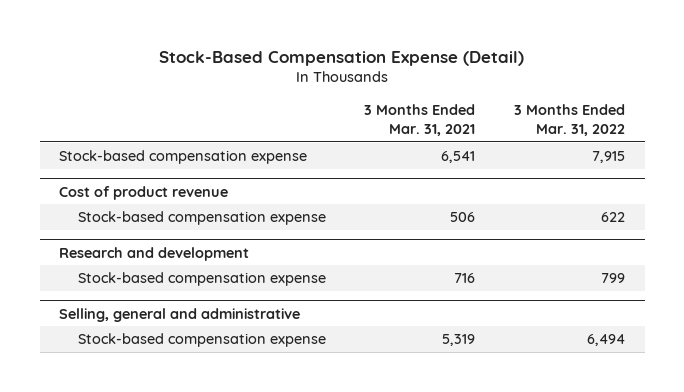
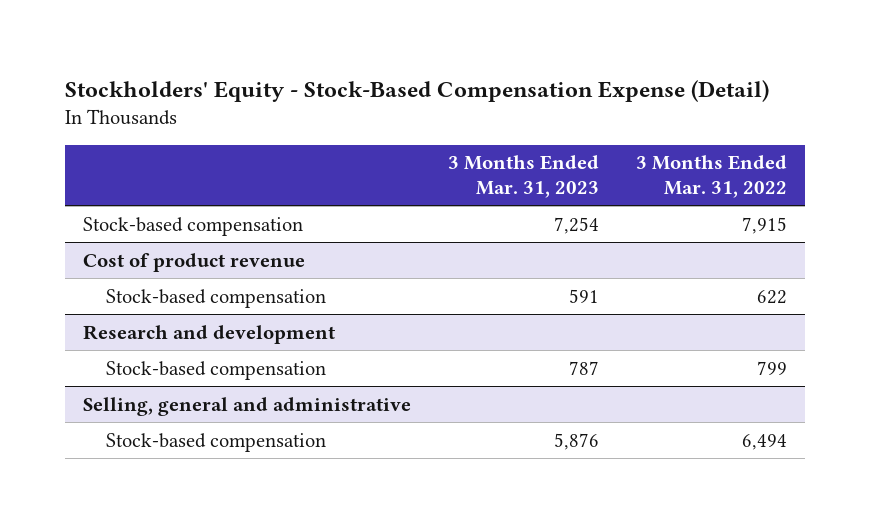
- Stock-Based Compensation Expense (Detail)
+ Stockholders' Equity - Stock-Based Compensation Expense (Detail)
- | 3 Months Ended Mar. 31, 2021 | 3 Months Ended Mar. 31, 2022
+ | 3 Months Ended Mar. 31, 2023 | 3 Months Ended Mar. 31, 2022
- Stock-based compensation expense | 6,541 | 7,915
+ Stock-based compensation | 7,254 | 7,915
@ Cost of product revenue
- Stock-based compensation expense | 506 | 622
+ Stock-based compensation | 591 | 622
@ Research and development
- Stock-based compensation expense | 716 | 799
+ Stock-based compensation | 787 | 799
@ Selling, general and administrative
- Stock-based compensation expense | 5,319 | 6,494
+ Stock-based compensation | 5,876 | 6,494

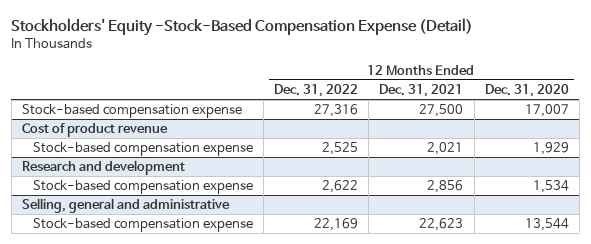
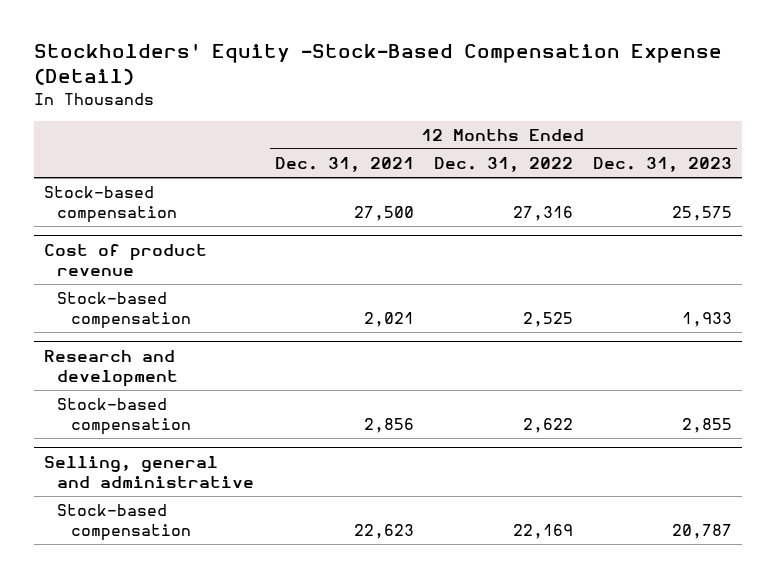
- | 12 Months Ended Dec. 31, 2022 | 12 Months Ended Dec. 31, 2021 | 12 Months Ended Dec. 31, 2020
+ | 12 Months Ended Dec. 31, 2021 | 12 Months Ended Dec. 31, 2022 | 12 Months Ended Dec. 31, 2023
- Stock-based compensation expense | 27,316 | 27,500 | 17,007
+ Stock-based compensation | 27,500 | 27,316 | 25,575
@ Cost of product revenue
- Stock-based compensation expense | 2,525 | 2,021 | 1,929
+ Stock-based compensation | 2,021 | 2,525 | 1,933
@ Research and development
- Stock-based compensation expense | 2,622 | 2,856 | 1,534
+ Stock-based compensation | 2,856 | 2,622 | 2,855
@ Selling, general and administrative
- Stock-based compensation expense | 22,169 | 22,623 | 13,544
+ Stock-based compensation | 22,623 | 22,169 | 20,787

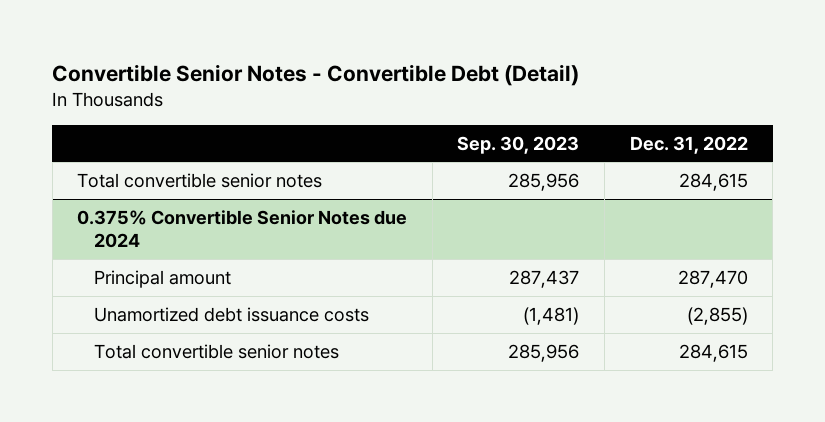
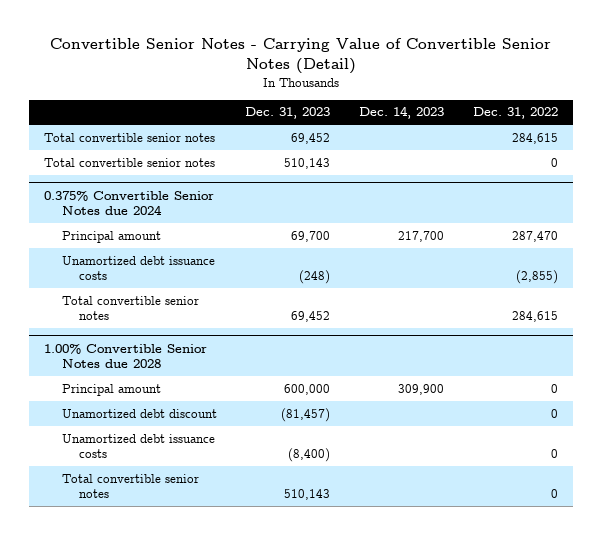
- Convertible Senior Notes - Convertible Debt (Detail)
+ Convertible Senior Notes - Carrying Value of Convertible Senior Notes (Detail)
- | Sep. 30, 2023 | Dec. 31, 2022
+ | Dec. 31, 2023 | Dec. 14, 2023 | Dec. 31, 2022
+ Total convertible senior notes | 510,143 | | 0
+ 1.00% Convertible Senior Notes due 2028
+ Principal amount | 600,000 | 309,900 | 0
+ Unamortized debt discount | (81,457) | | 0
+ Unamortized debt issuance costs | (8,400) | | 0
+ Total convertible senior notes | 510,143 | | 0

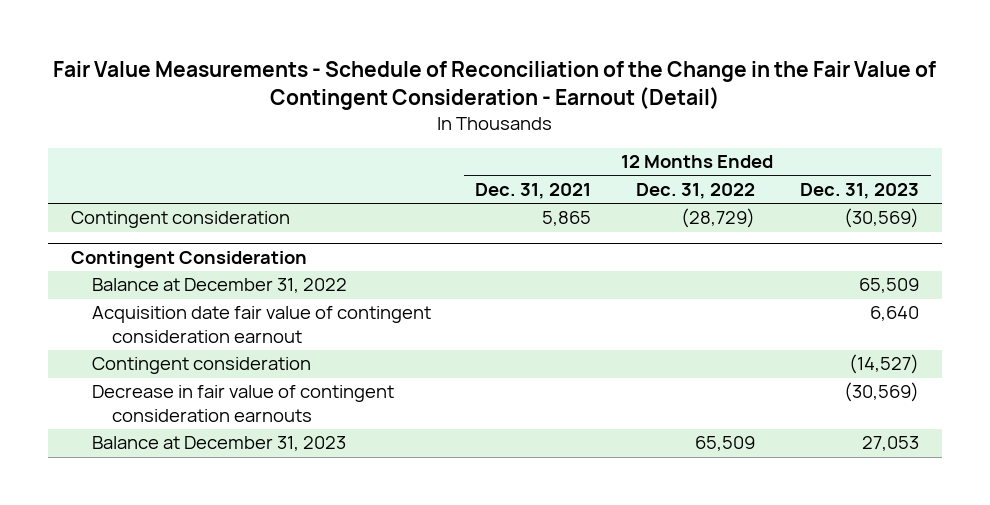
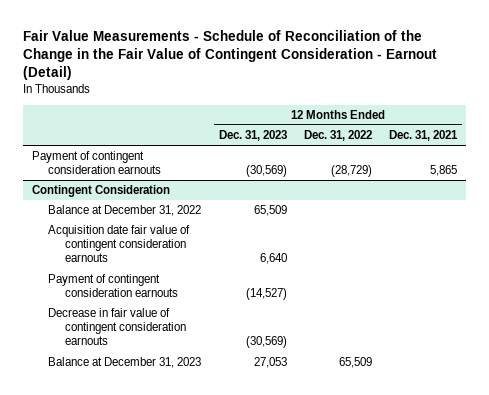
- | 12 Months Ended Dec. 31, 2021 | 12 Months Ended Dec. 31, 2022 | 12 Months Ended Dec. 31, 2023
+ | 12 Months Ended Dec. 31, 2023 | 12 Months Ended Dec. 31, 2022 | 12 Months Ended Dec. 31, 2021
- Contingent consideration | 5,865 | (28,729) | (30,569)
+ Payment of contingent consideration earnouts | (30,569) | (28,729) | 5,865
@ Contingent Consideration
- Acquisition date fair value of contingent consideration earnout | | | 6,640
- Contingent consideration | | | (14,527)
+ Acquisition date fair value of contingent consideration earnouts | 6,640 | |
+ Payment of contingent consideration earnouts | (14,527) | |

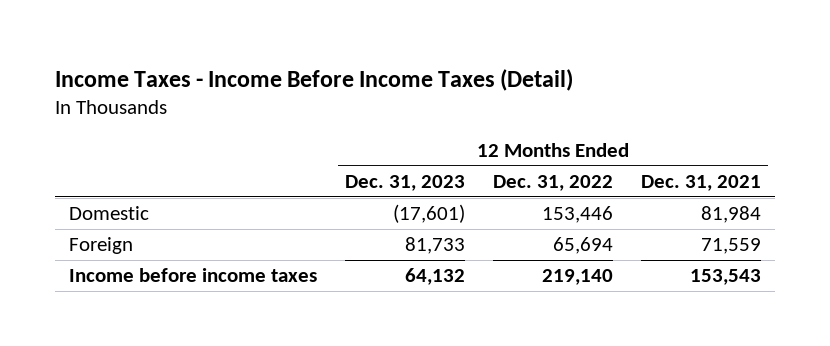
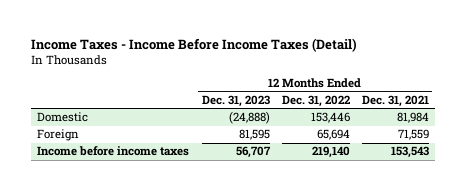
- Domestic | (17,601) | 153,446 | 81,984
- Foreign | 81,733 | 65,694 | 71,559
- Income before income taxes | 64,132 | 219,140 | 153,543
+ Domestic | (24,888) | 153,446 | 81,984
+ Foreign | 81,595 | 65,694 | 71,559
+ Income before income taxes | 56,707 | 219,140 | 153,543

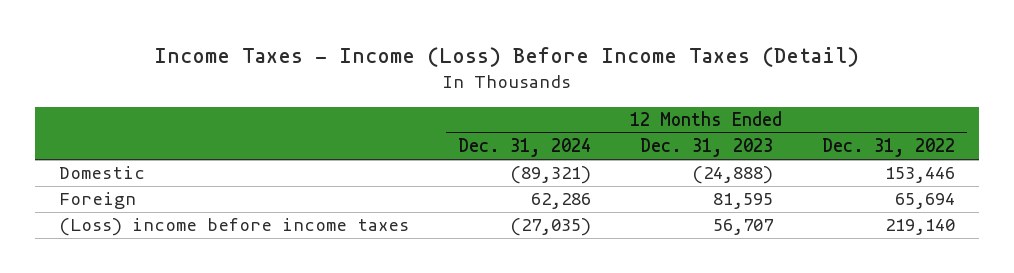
- Income Taxes - Income Before Income Taxes (Detail)
+ Income Taxes - Income (Loss) Before Income Taxes (Detail)
- | 12 Months Ended Dec. 31, 2023 | 12 Months Ended Dec. 31, 2022 | 12 Months Ended Dec. 31, 2021
+ | 12 Months Ended Dec. 31, 2024 | 12 Months Ended Dec. 31, 2023 | 12 Months Ended Dec. 31, 2022
- Income before income taxes | 56,707 | 219,140 | 153,543
+ (Loss) income before income taxes | (27,035) | 56,707 | 219,140

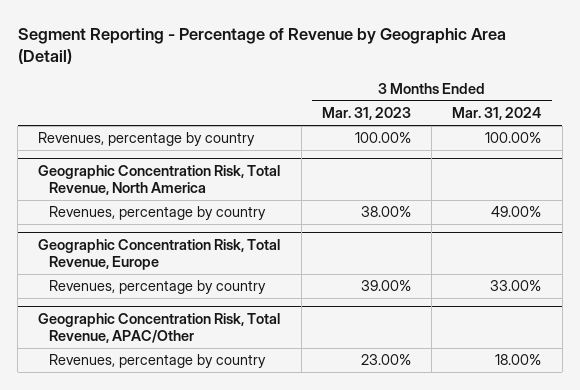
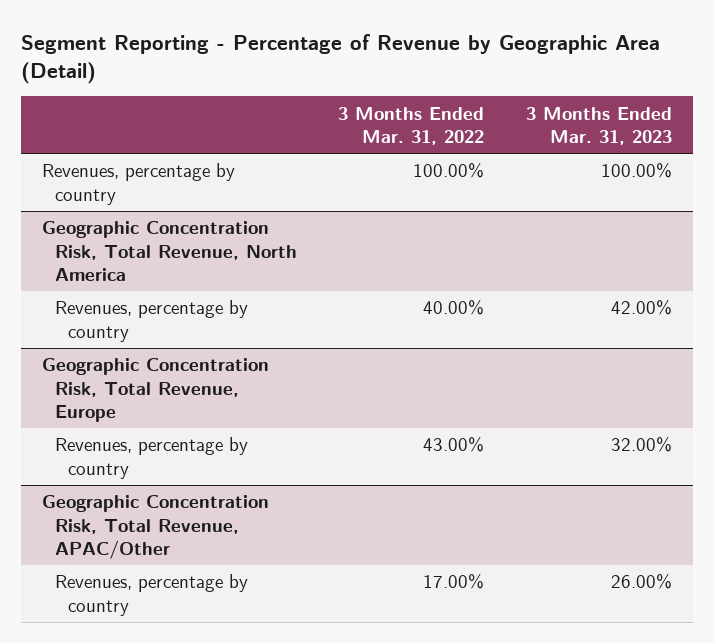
- | 3 Months Ended Mar. 31, 2023 | 3 Months Ended Mar. 31, 2024
+ | 3 Months Ended Mar. 31, 2022 | 3 Months Ended Mar. 31, 2023
@ Geographic Concentration Risk, Total Revenue, North America
- Revenues, percentage by country | 38.00% | 49.00%
+ Revenues, percentage by country | 40.00% | 42.00%
@ Geographic Concentration Risk, Total Revenue, Europe
- Revenues, percentage by country | 39.00% | 33.00%
+ Revenues, percentage by country | 43.00% | 32.00%
@ Geographic Concentration Risk, Total Revenue, APAC/Other
- Revenues, percentage by country | 23.00% | 18.00%
+ Revenues, percentage by country | 17.00% | 26.00%

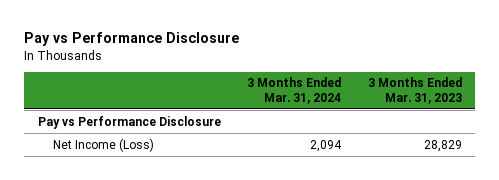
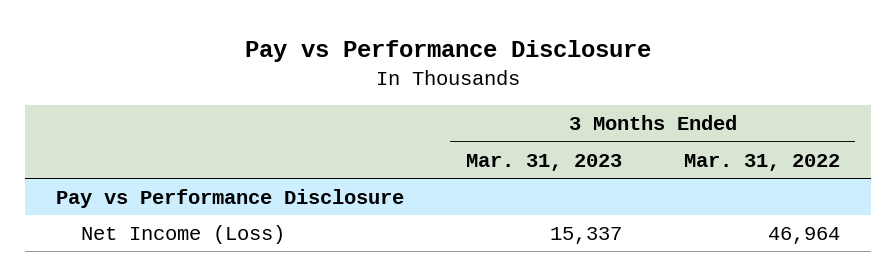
- | 3 Months Ended Mar. 31, 2024 | 3 Months Ended Mar. 31, 2023
+ | 3 Months Ended Mar. 31, 2023 | 3 Months Ended Mar. 31, 2022
- Net Income (Loss) | 2,094 | 28,829
+ Net Income (Loss) | 15,337 | 46,964

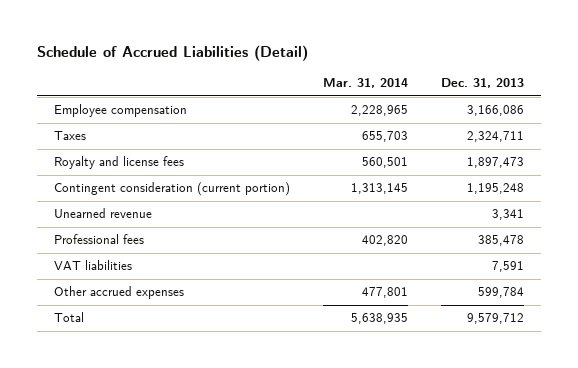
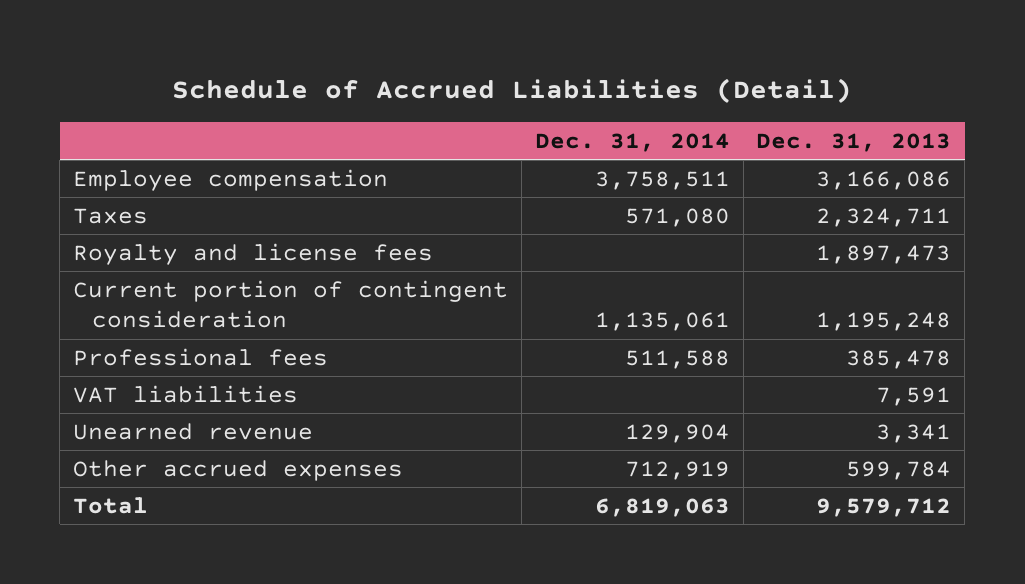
- | Mar. 31, 2014 | Dec. 31, 2013
+ | Dec. 31, 2014 | Dec. 31, 2013
- Contingent consideration (current portion) | 1,313,145 | 1,195,248
+ Current portion of contingent consideration | 1,135,061 | 1,195,248
moved down: Unearned revenue | 129,904 | 3,341

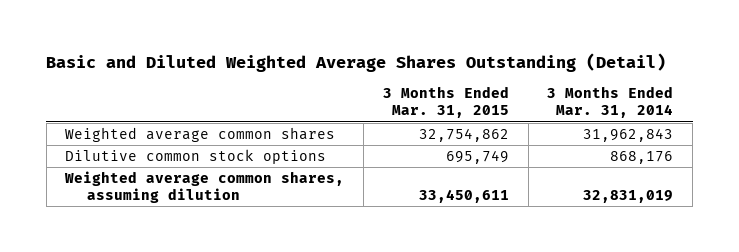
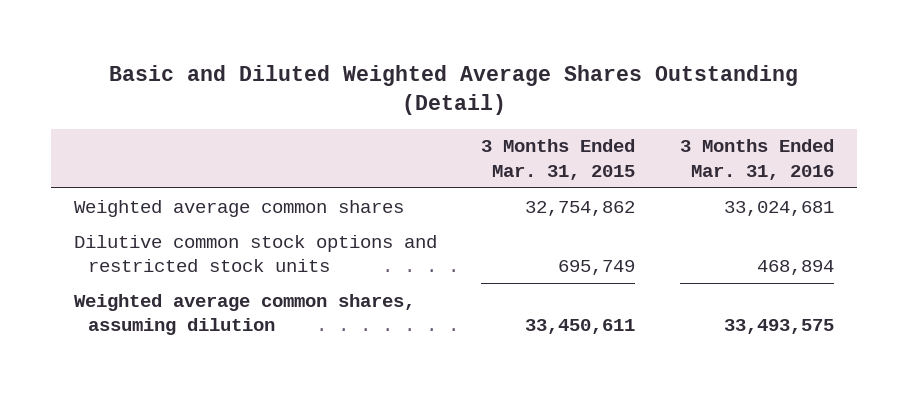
- | 3 Months Ended Mar. 31, 2015 | 3 Months Ended Mar. 31, 2014
+ | 3 Months Ended Mar. 31, 2015 | 3 Months Ended Mar. 31, 2016
- Dilutive common stock options | 695,749 | 868,176
+ Dilutive common stock options and restricted stock units | 695,749 | 468,894

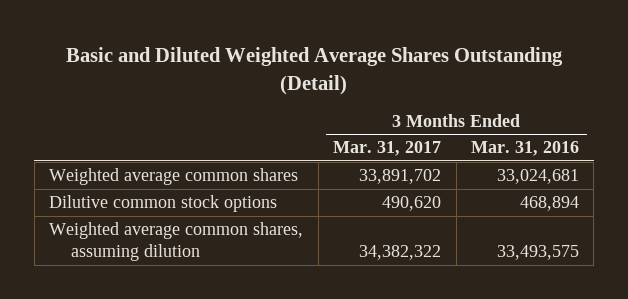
- | 3 Months Ended Mar. 31, 2015 | 3 Months Ended Mar. 31, 2016
+ | 3 Months Ended Mar. 31, 2017 | 3 Months Ended Mar. 31, 2016
- Dilutive common stock options and restricted stock units | 695,749 | 468,894
+ Dilutive common stock options | 490,620 | 468,894

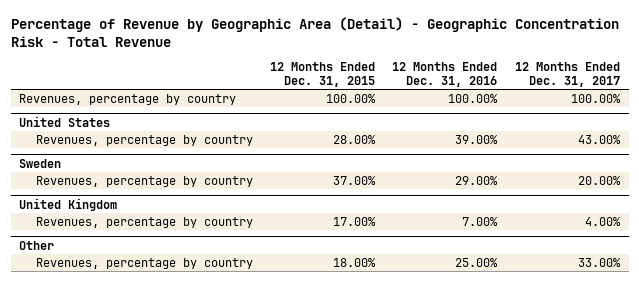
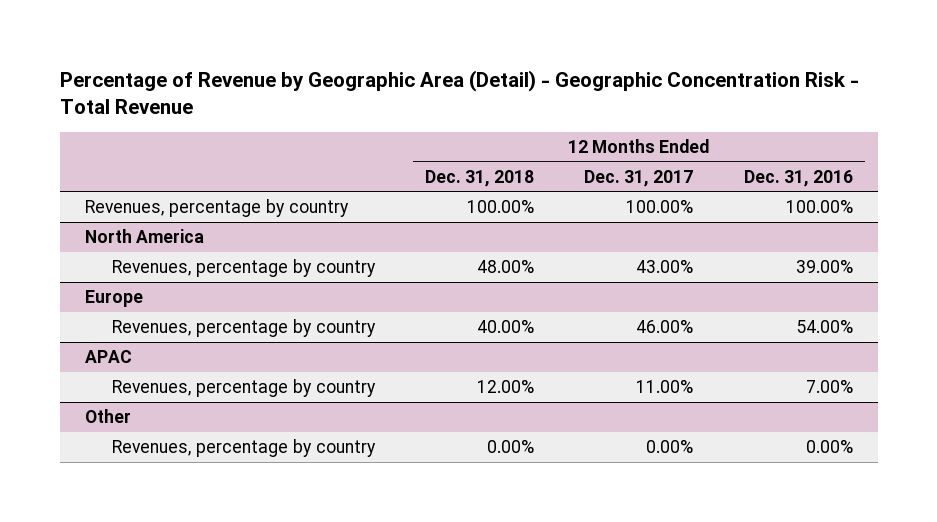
- | 12 Months Ended Dec. 31, 2015 | 12 Months Ended Dec. 31, 2016 | 12 Months Ended Dec. 31, 2017
+ | 12 Months Ended Dec. 31, 2018 | 12 Months Ended Dec. 31, 2017 | 12 Months Ended Dec. 31, 2016
- United States
+ North America
- Sweden
- Revenues, percentage by country | 37.00% | 29.00% | 20.00%
- United Kingdom
- Revenues, percentage by country | 17.00% | 7.00% | 4.00%
+ Europe
+ Revenues, percentage by country | 40.00% | 46.00% | 54.00%
+ APAC
+ Revenues, percentage by country | 12.00% | 11.00% | 7.00%
@ Other
- Revenues, percentage by country | 18.00% | 25.00% | 33.00%
+ Revenues, percentage by country | 0.00% | 0.00% | 0.00%

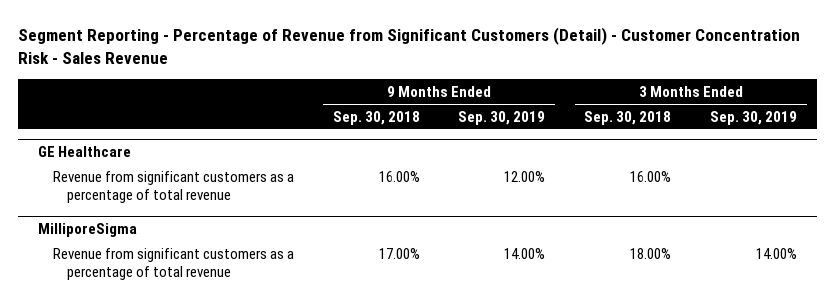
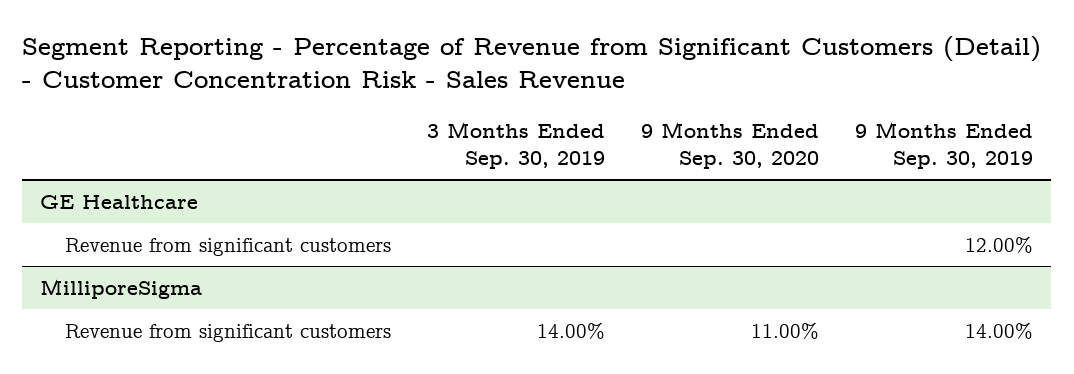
- | 9 Months Ended Sep. 30, 2018 | 9 Months Ended Sep. 30, 2019 | 3 Months Ended Sep. 30, 2018 | 3 Months Ended Sep. 30, 2019
+ | 3 Months Ended Sep. 30, 2019 | 9 Months Ended Sep. 30, 2020 | 9 Months Ended Sep. 30, 2019
@ GE Healthcare
- Revenue from significant customers as a percentage of total revenue | 16.00% | 12.00% | 16.00% |
+ Revenue from significant customers | | | 12.00%
@ MilliporeSigma
- Revenue from significant customers as a percentage of total revenue | 17.00% | 14.00% | 18.00% | 14.00%
+ Revenue from significant customers | 14.00% | 11.00% | 14.00%

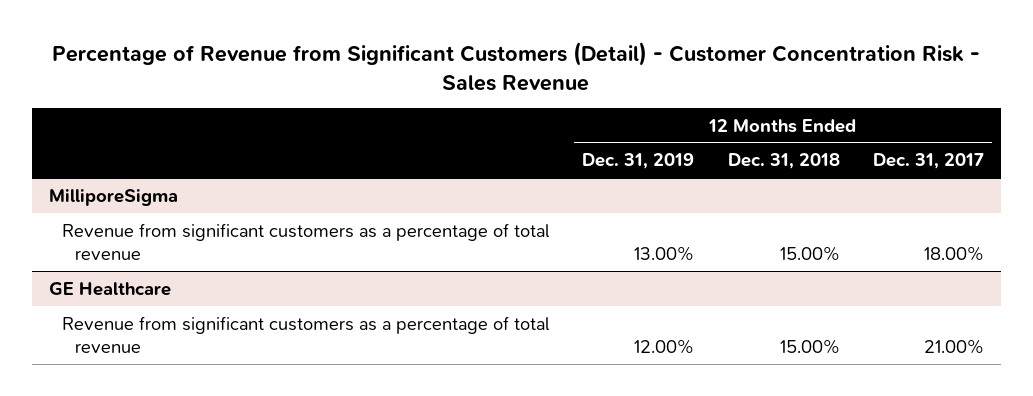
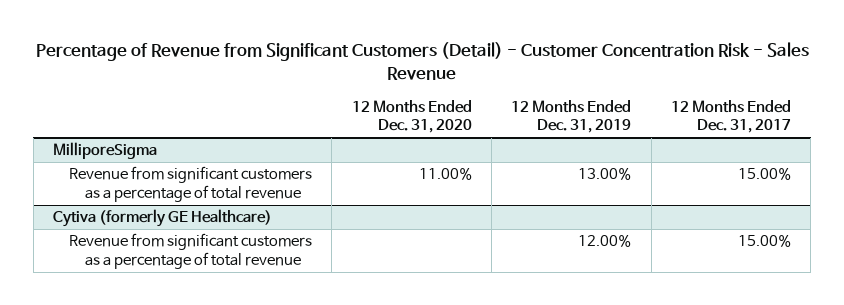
- | 12 Months Ended Dec. 31, 2019 | 12 Months Ended Dec. 31, 2018 | 12 Months Ended Dec. 31, 2017
+ | 12 Months Ended Dec. 31, 2020 | 12 Months Ended Dec. 31, 2019 | 12 Months Ended Dec. 31, 2017
@ MilliporeSigma
- Revenue from significant customers as a percentage of total revenue | 13.00% | 15.00% | 18.00%
- GE Healthcare
- Revenue from significant customers as a percentage of total revenue | 12.00% | 15.00% | 21.00%
@ MilliporeSigma
+ Revenue from significant customers as a percentage of total revenue | 11.00% | 13.00% | 15.00%
+ Cytiva (formerly GE Healthcare)
+ Revenue from significant customers as a percentage of total revenue | | 12.00% | 15.00%

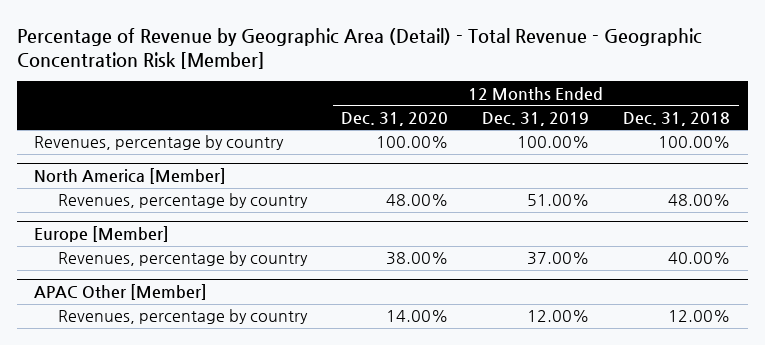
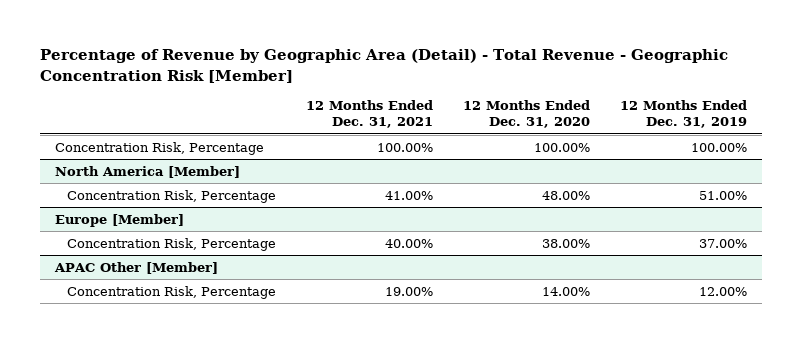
- | 12 Months Ended Dec. 31, 2020 | 12 Months Ended Dec. 31, 2019 | 12 Months Ended Dec. 31, 2018
+ | 12 Months Ended Dec. 31, 2021 | 12 Months Ended Dec. 31, 2020 | 12 Months Ended Dec. 31, 2019
- Revenues, percentage by country | 100.00% | 100.00% | 100.00%
+ Concentration Risk, Percentage | 100.00% | 100.00% | 100.00%
@ North America [Member]
- Revenues, percentage by country | 48.00% | 51.00% | 48.00%
+ Concentration Risk, Percentage | 41.00% | 48.00% | 51.00%
@ Europe [Member]
- Revenues, percentage by country | 38.00% | 37.00% | 40.00%
+ Concentration Risk, Percentage | 40.00% | 38.00% | 37.00%
@ APAC Other [Member]
- Revenues, percentage by country | 14.00% | 12.00% | 12.00%
+ Concentration Risk, Percentage | 19.00% | 14.00% | 12.00%

